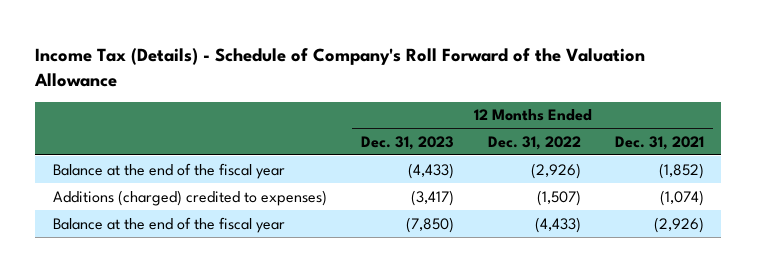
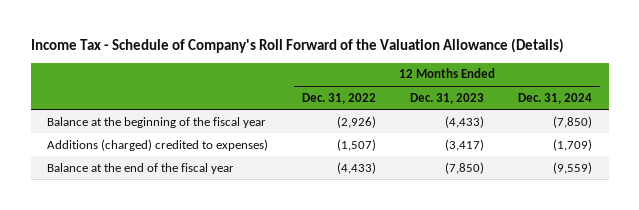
- Income Tax (Details) - Schedule of Company's Roll Forward of the Valuation Allowance
+ Income Tax - Schedule of Company's Roll Forward of the Valuation Allowance (Details)
- | 12 Months Ended Dec. 31, 2023 | 12 Months Ended Dec. 31, 2022 | 12 Months Ended Dec. 31, 2021
+ | 12 Months Ended Dec. 31, 2022 | 12 Months Ended Dec. 31, 2023 | 12 Months Ended Dec. 31, 2024
- Balance at the end of the fiscal year | (4,433) | (2,926) | (1,852)
+ Balance at the beginning of the fiscal year | (2,926) | (4,433) | (7,850)

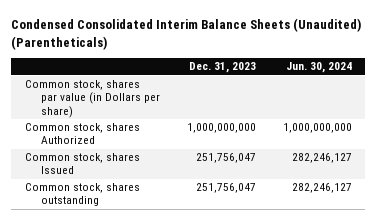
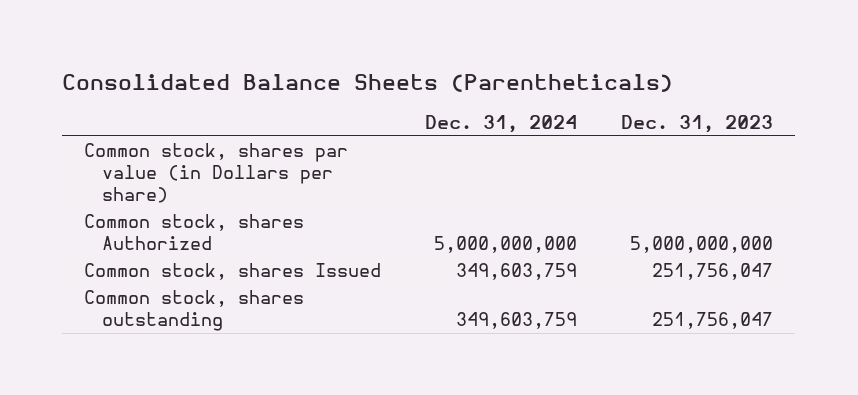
- Condensed Consolidated Interim Balance Sheets (Unaudited) (Parentheticals)
+ Consolidated Balance Sheets (Parentheticals)
- | Dec. 31, 2023 | Jun. 30, 2024
+ | Dec. 31, 2024 | Dec. 31, 2023
- Common stock, shares Authorized | 1,000,000,000 | 1,000,000,000
+ Common stock, shares Authorized | 5,000,000,000 | 5,000,000,000

